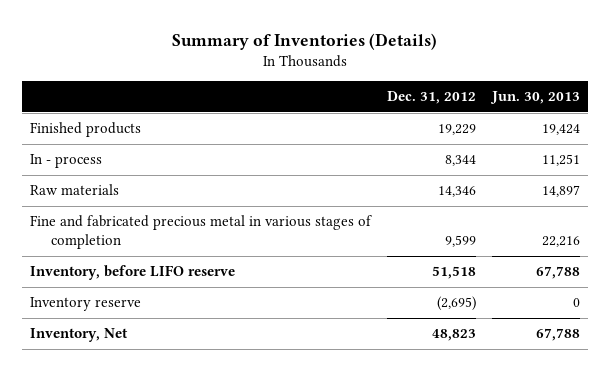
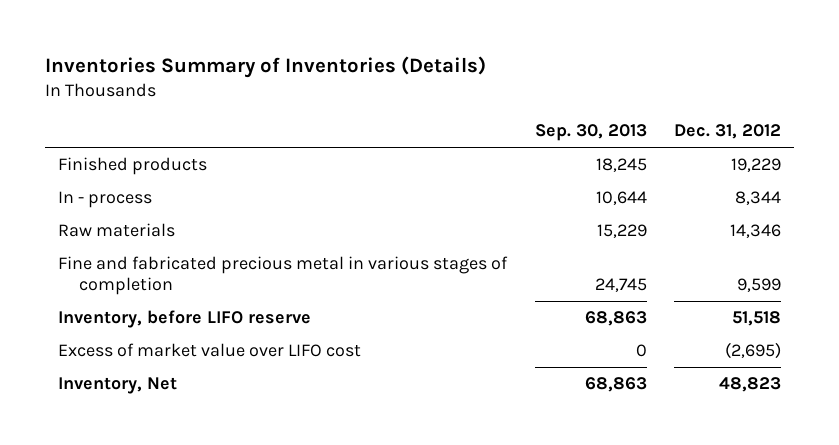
- Summary of Inventories (Details)
+ Inventories Summary of Inventories (Details)
- | Dec. 31, 2012 | Jun. 30, 2013
+ | Sep. 30, 2013 | Dec. 31, 2012
- Inventory reserve | (2,695) | 0
+ Excess of market value over LIFO cost | 0 | (2,695)

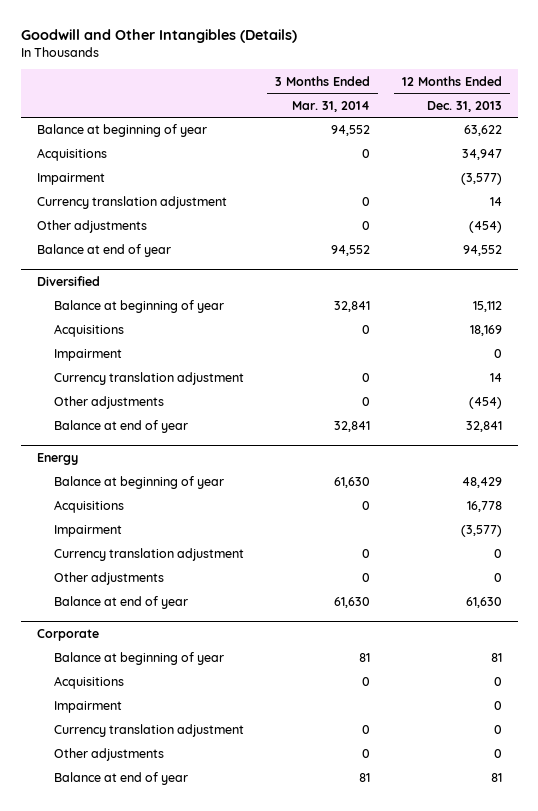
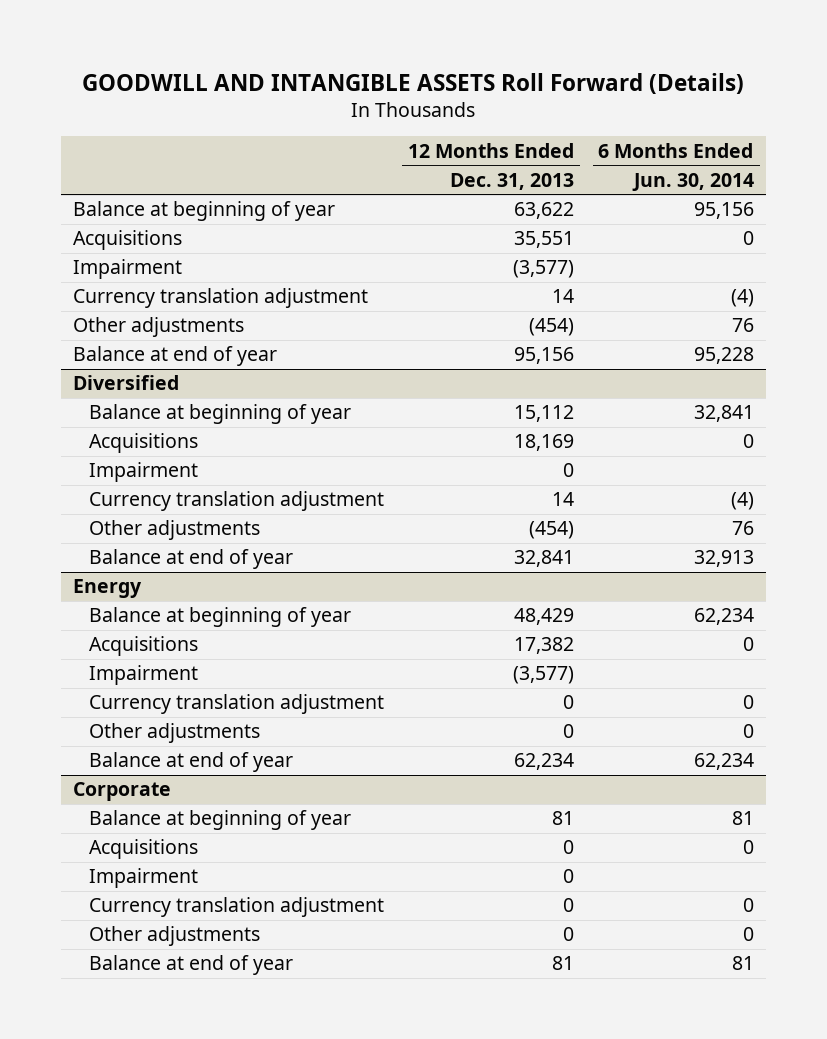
- Goodwill and Other Intangibles (Details)
+ GOODWILL AND INTANGIBLE ASSETS Roll Forward (Details)
- | 3 Months Ended Mar. 31, 2014 | 12 Months Ended Dec. 31, 2013
+ | 12 Months Ended Dec. 31, 2013 | 6 Months Ended Jun. 30, 2014
- Acquisitions | 0 | 34,947
+ Acquisitions | 35,551 | 0
- Balance at end of year | 94,552 | 94,552
+ Balance at end of year | 95,156 | 95,228
@ Energy
- Acquisitions | 0 | 16,778
+ Acquisitions | 17,382 | 0
- Balance at end of year | 61,630 | 61,630
+ Balance at end of year | 62,234 | 62,234

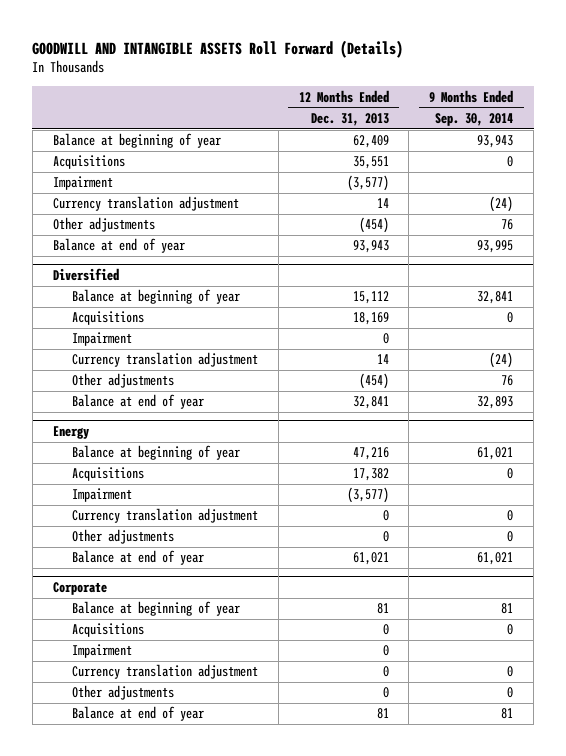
- | 12 Months Ended Dec. 31, 2013 | 6 Months Ended Jun. 30, 2014
+ | 12 Months Ended Dec. 31, 2013 | 9 Months Ended Sep. 30, 2014
- Balance at beginning of year | 63,622 | 95,156
+ Balance at beginning of year | 62,409 | 93,943
- Balance at end of year | 95,156 | 95,228
+ Balance at end of year | 93,943 | 93,995
@ Energy
- Balance at beginning of year | 48,429 | 62,234
+ Balance at beginning of year | 47,216 | 61,021
- Balance at end of year | 62,234 | 62,234
+ Balance at end of year | 61,021 | 61,021

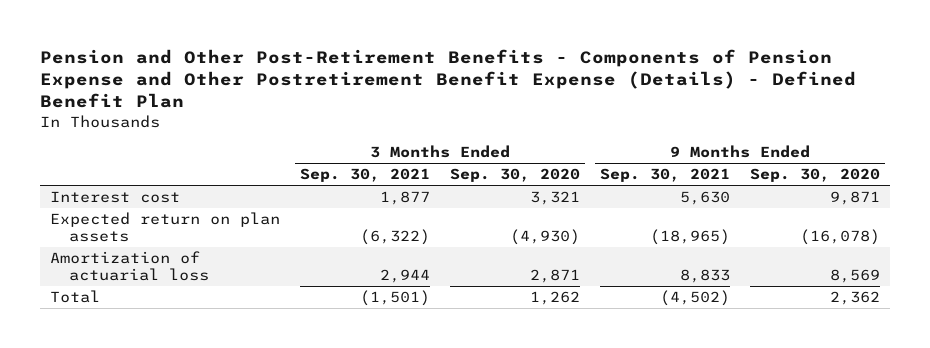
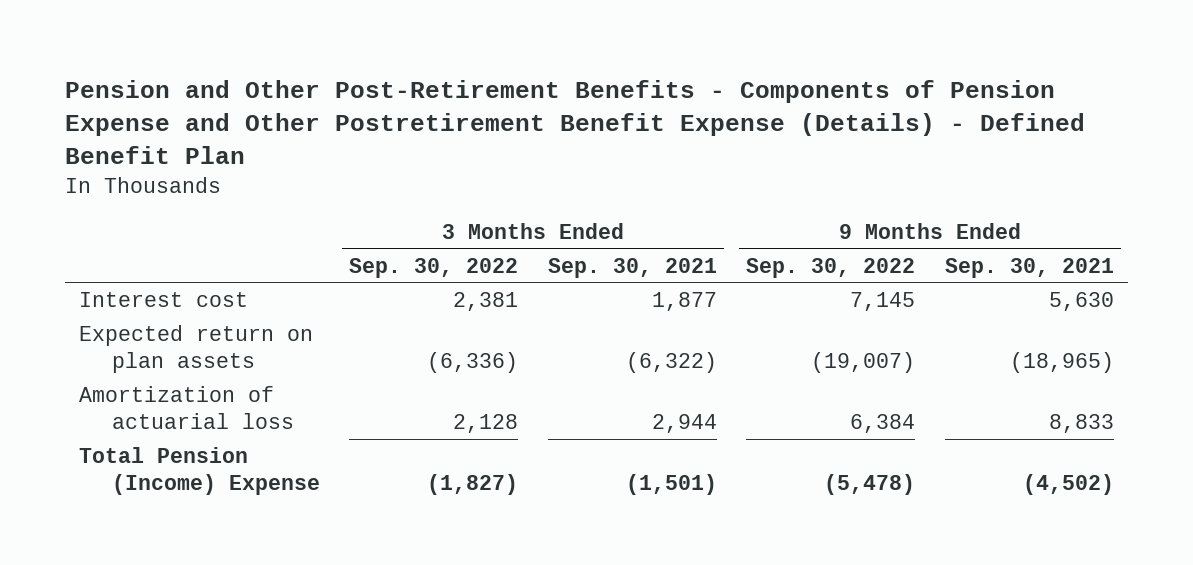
- | 3 Months Ended Sep. 30, 2021 | 3 Months Ended Sep. 30, 2020 | 9 Months Ended Sep. 30, 2021 | 9 Months Ended Sep. 30, 2020
+ | 3 Months Ended Sep. 30, 2022 | 3 Months Ended Sep. 30, 2021 | 9 Months Ended Sep. 30, 2022 | 9 Months Ended Sep. 30, 2021
- Total | (1,501) | 1,262 | (4,502) | 2,362
+ Total Pension (Income) Expense | (1,827) | (1,501) | (5,478) | (4,502)

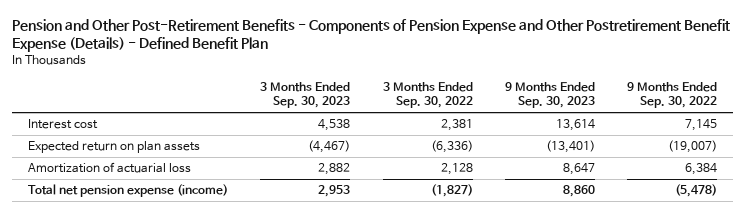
- | 3 Months Ended Sep. 30, 2022 | 3 Months Ended Sep. 30, 2021 | 9 Months Ended Sep. 30, 2022 | 9 Months Ended Sep. 30, 2021
+ | 3 Months Ended Sep. 30, 2023 | 3 Months Ended Sep. 30, 2022 | 9 Months Ended Sep. 30, 2023 | 9 Months Ended Sep. 30, 2022
- Total Pension (Income) Expense | (1,827) | (1,501) | (5,478) | (4,502)
+ Total net pension expense (income) | 2,953 | (1,827) | 8,860 | (5,478)

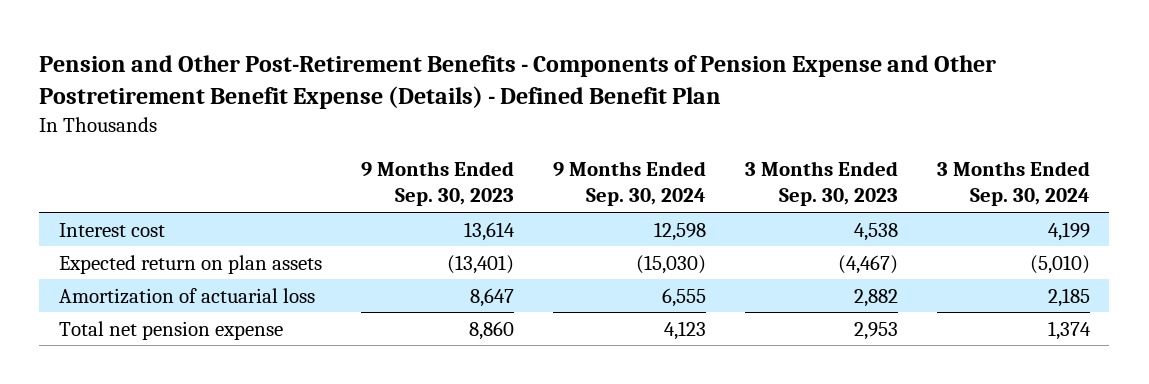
- | 3 Months Ended Sep. 30, 2023 | 3 Months Ended Sep. 30, 2022 | 9 Months Ended Sep. 30, 2023 | 9 Months Ended Sep. 30, 2022
+ | 9 Months Ended Sep. 30, 2023 | 9 Months Ended Sep. 30, 2024 | 3 Months Ended Sep. 30, 2023 | 3 Months Ended Sep. 30, 2024
- Total net pension expense (income) | 2,953 | (1,827) | 8,860 | (5,478)
+ Total net pension expense | 8,860 | 4,123 | 2,953 | 1,374

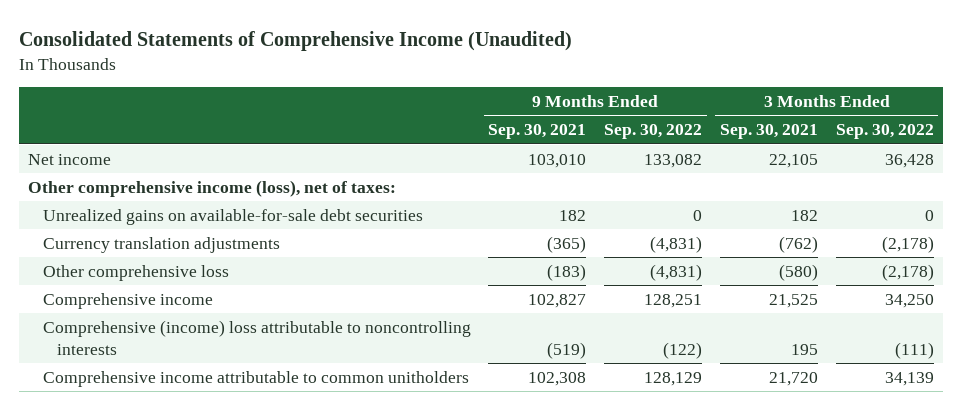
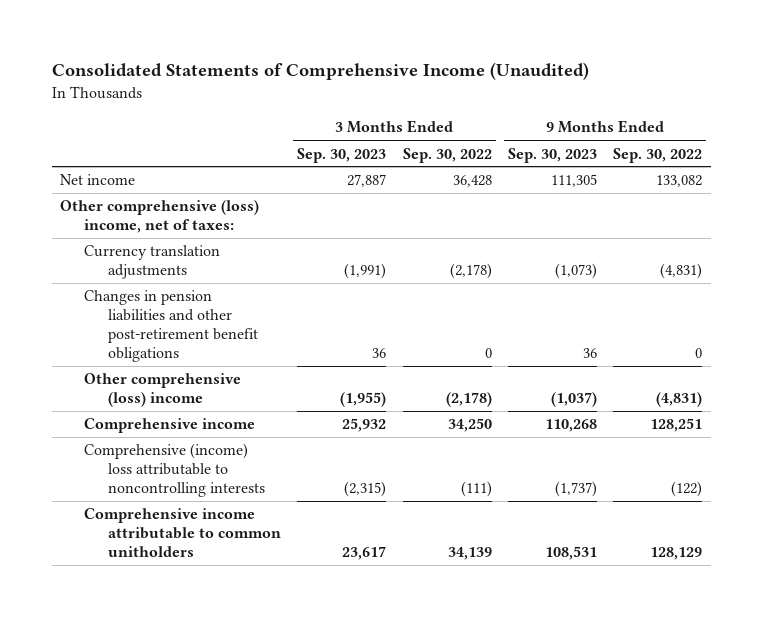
- | 9 Months Ended Sep. 30, 2021 | 9 Months Ended Sep. 30, 2022 | 3 Months Ended Sep. 30, 2021 | 3 Months Ended Sep. 30, 2022
+ | 3 Months Ended Sep. 30, 2023 | 3 Months Ended Sep. 30, 2022 | 9 Months Ended Sep. 30, 2023 | 9 Months Ended Sep. 30, 2022
- Other comprehensive income (loss), net of taxes:
- Unrealized gains on available-for-sale debt securities | 182 | 0 | 182 | 0
+ Other comprehensive (loss) income, net of taxes:
- Other comprehensive loss | (183) | (4,831) | (580) | (2,178)
+ Changes in pension liabilities and other post-retirement benefit obligations | 36 | 0 | 36 | 0
+ Other comprehensive (loss) income | (1,955) | (2,178) | (1,037) | (4,831)

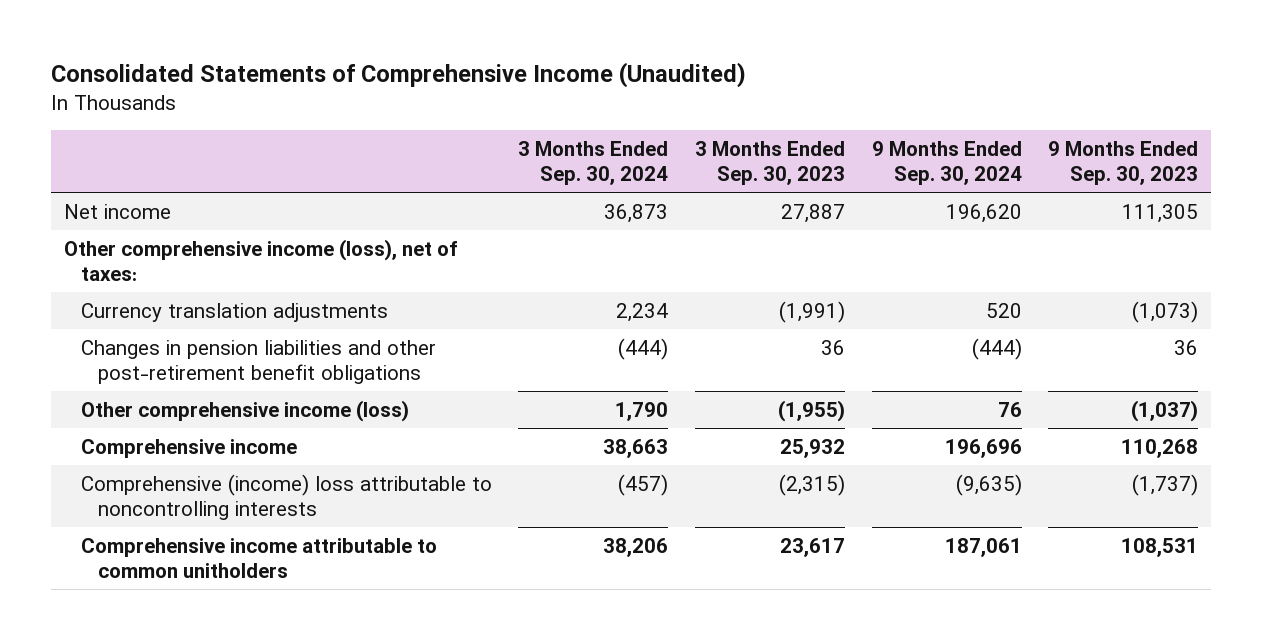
- | 3 Months Ended Sep. 30, 2023 | 3 Months Ended Sep. 30, 2022 | 9 Months Ended Sep. 30, 2023 | 9 Months Ended Sep. 30, 2022
+ | 3 Months Ended Sep. 30, 2024 | 3 Months Ended Sep. 30, 2023 | 9 Months Ended Sep. 30, 2024 | 9 Months Ended Sep. 30, 2023
- Other comprehensive (loss) income, net of taxes:
+ Other comprehensive income (loss), net of taxes:
- Other comprehensive (loss) income | (1,955) | (2,178) | (1,037) | (4,831)
+ Other comprehensive income (loss) | 1,790 | (1,955) | 76 | (1,037)

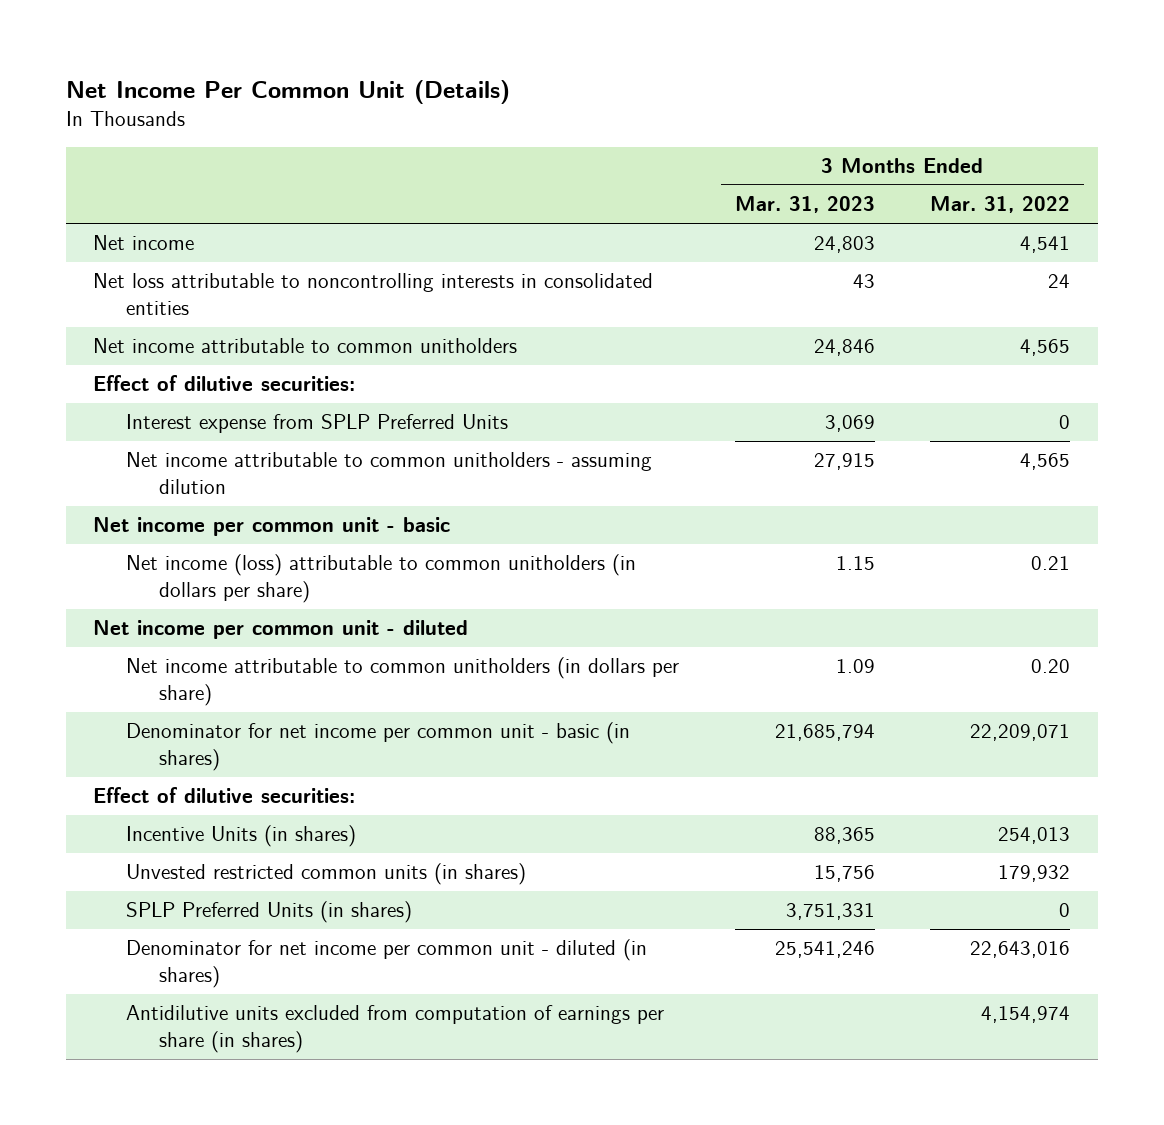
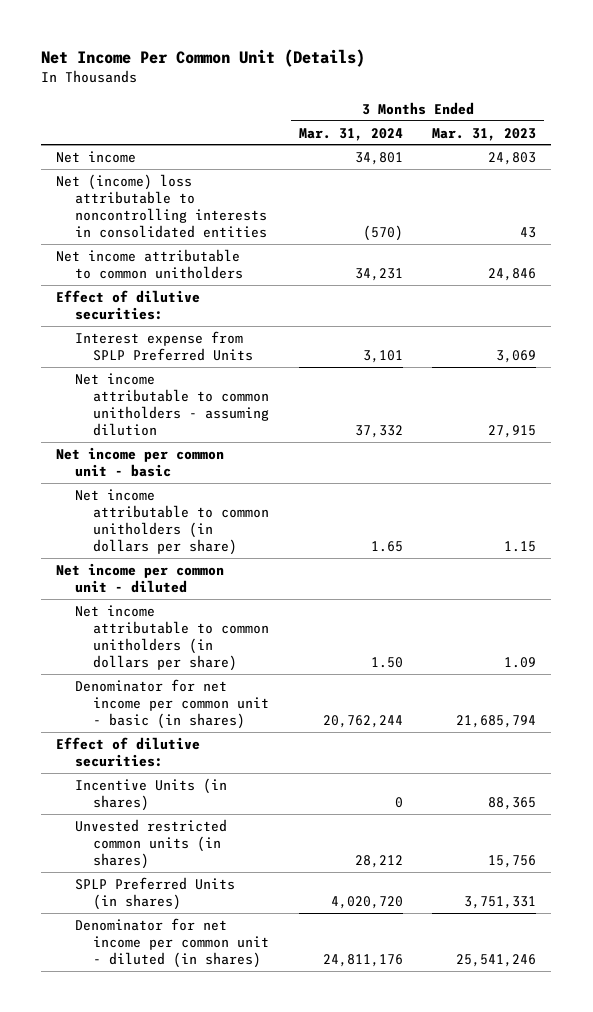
- | 3 Months Ended Mar. 31, 2023 | 3 Months Ended Mar. 31, 2022
+ | 3 Months Ended Mar. 31, 2024 | 3 Months Ended Mar. 31, 2023
- Net loss attributable to noncontrolling interests in consolidated entities | 43 | 24
+ Net (income) loss attributable to noncontrolling interests in consolidated entities | (570) | 43
- Net income (loss) attributable to common unitholders (in dollars per share) | 1.15 | 0.21
+ Net income attributable to common unitholders (in dollars per share) | 1.65 | 1.15
- Antidilutive units excluded from computation of earnings per share (in shares) | | 4,154,974

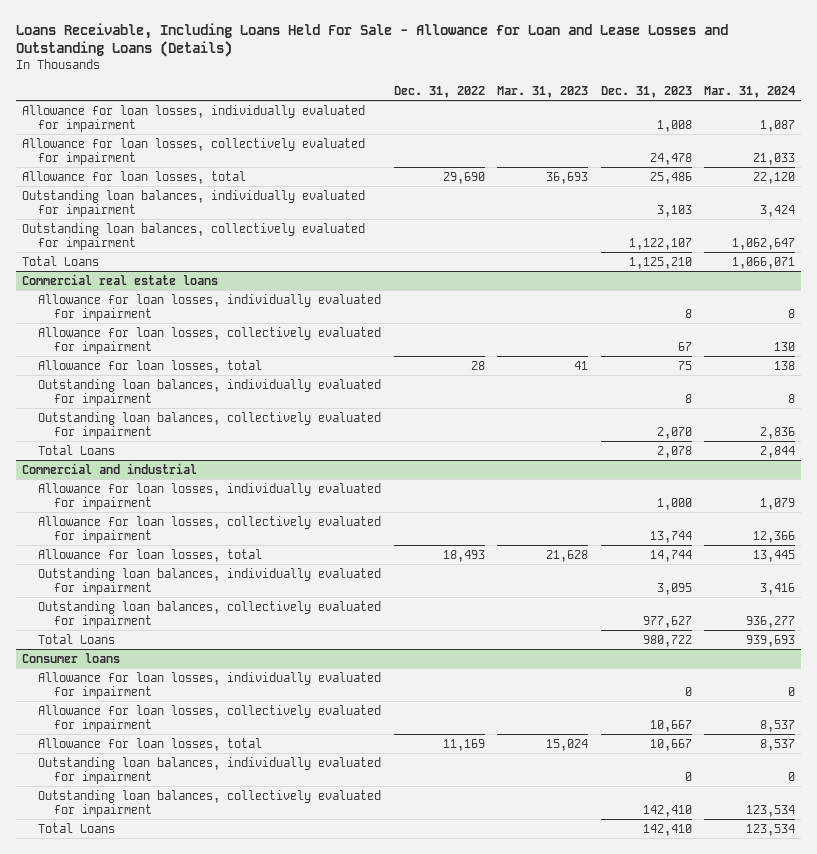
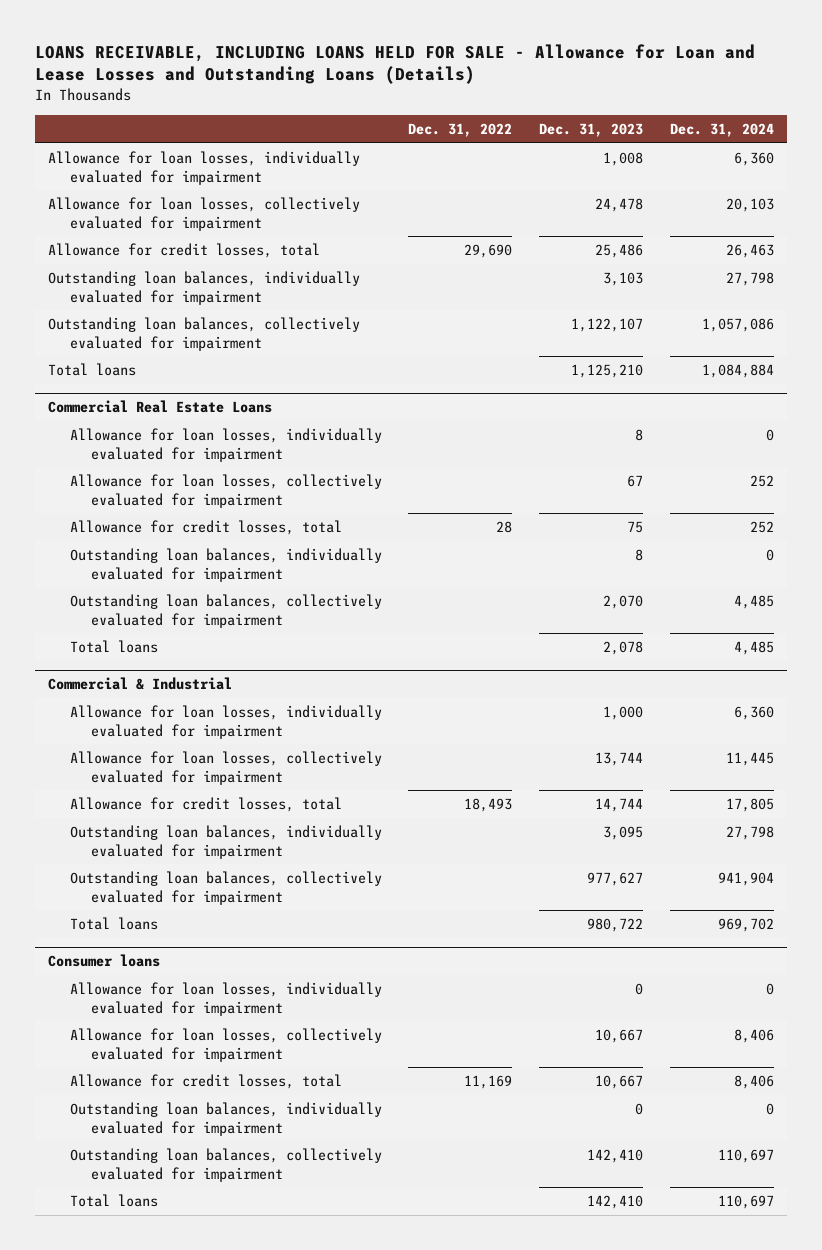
- Loans Receivable, Including Loans Held For Sale - Allowance for Loan and Lease Losses and Outstanding Loans (Details)
+ LOANS RECEIVABLE, INCLUDING LOANS HELD FOR SALE - Allowance for Loan and Lease Losses and Outstanding Loans (Details)
- | Dec. 31, 2022 | Mar. 31, 2023 | Dec. 31, 2023 | Mar. 31, 2024
+ | Dec. 31, 2022 | Dec. 31, 2023 | Dec. 31, 2024
- Allowance for loan losses, total | 29,690 | 36,693 | 25,486 | 22,120
+ Allowance for credit losses, total | 29,690 | 25,486 | 26,463
- Total Loans | | | 1,125,210 | 1,066,071
- Commercial real estate loans
+ Total loans | | 1,125,210 | 1,084,884
+ Commercial Real Estate Loans
- Allowance for loan losses, total | 28 | 41 | 75 | 138
+ Allowance for credit losses, total | 28 | 75 | 252
- Total Loans | | | 2,078 | 2,844
- Commercial and industrial
+ Total loans | | 2,078 | 4,485
+ Commercial & Industrial
- Allowance for loan losses, total | 18,493 | 21,628 | 14,744 | 13,445
+ Allowance for credit losses, total | 18,493 | 14,744 | 17,805
- Total Loans | | | 980,722 | 939,693
+ Total loans | | 980,722 | 969,702
@ Consumer loans
- Allowance for loan losses, total | 11,169 | 15,024 | 10,667 | 8,537
+ Allowance for credit losses, total | 11,169 | 10,667 | 8,406
- Total Loans | | | 142,410 | 123,534
+ Total loans | | 142,410 | 110,697

